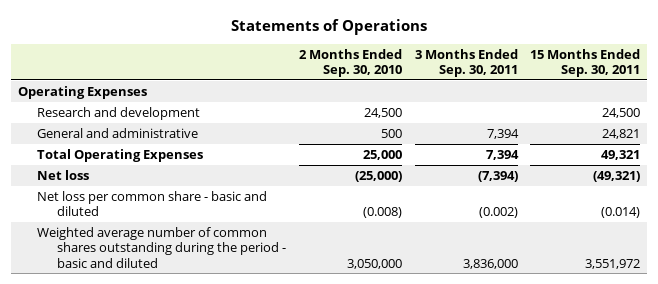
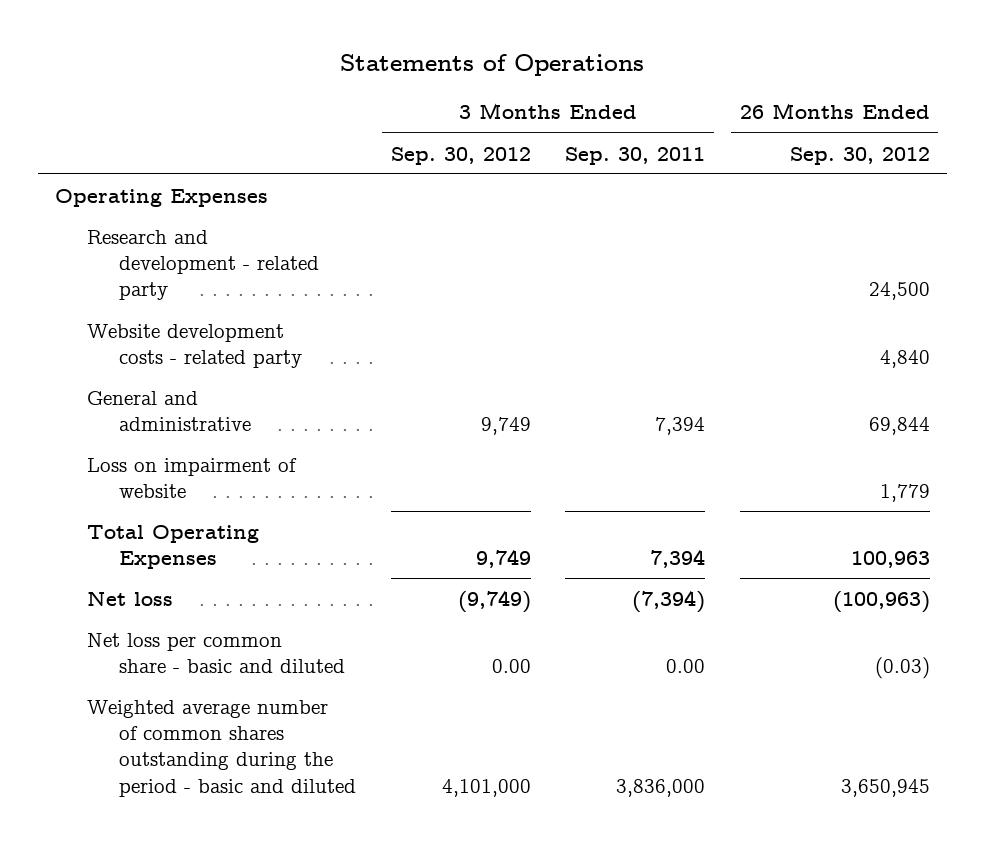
- | 2 Months Ended Sep. 30, 2010 | 3 Months Ended Sep. 30, 2011 | 15 Months Ended Sep. 30, 2011
+ | 3 Months Ended Sep. 30, 2012 | 3 Months Ended Sep. 30, 2011 | 26 Months Ended Sep. 30, 2012
- Research and development | 24,500 | | 24,500
+ Research and development - related party | | | 24,500
+ Website development costs - related party | | | 4,840
+ Loss on impairment of website | | | 1,779
- Net loss per common share - basic and diluted | (0.008) | (0.002) | (0.014)
+ Net loss per common share - basic and diluted | 0.00 | 0.00 | (0.03)

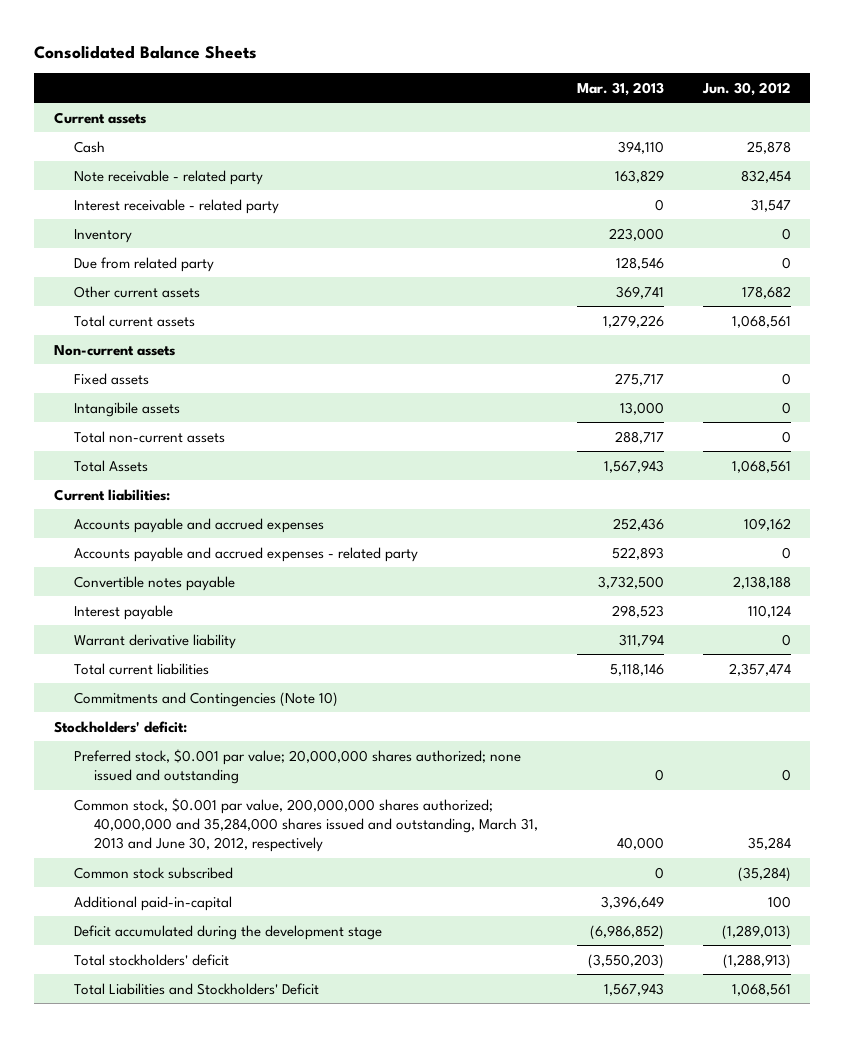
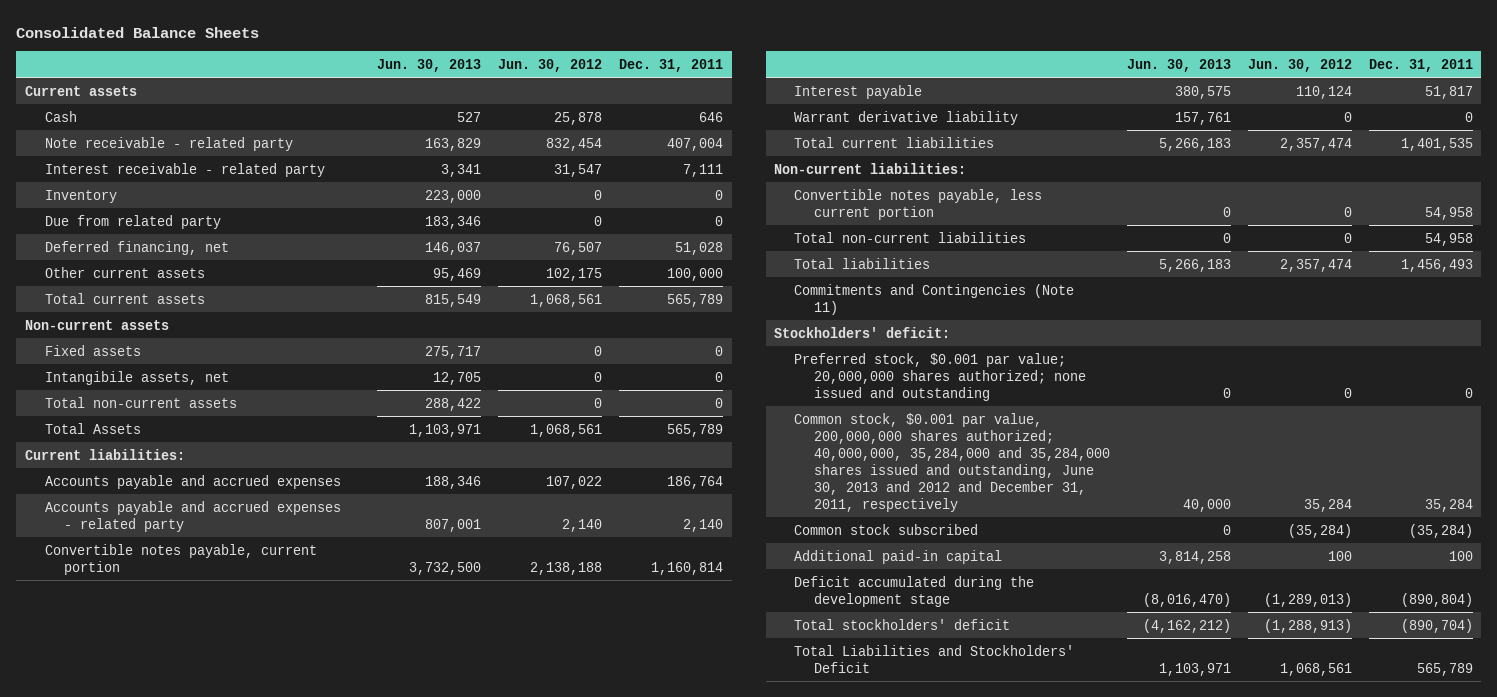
- | Mar. 31, 2013 | Jun. 30, 2012
+ | Jun. 30, 2013 | Jun. 30, 2012 | Dec. 31, 2011
- Other current assets | 369,741 | 178,682
+ Deferred financing, net | 146,037 | 76,507 | 51,028
+ Other current assets | 95,469 | 102,175 | 100,000
- Intangibile assets | 13,000 | 0
+ Intangibile assets, net | 12,705 | 0 | 0
- Accounts payable and accrued expenses | 252,436 | 109,162
- Accounts payable and accrued expenses - related party | 522,893 | 0
- Convertible notes payable | 3,732,500 | 2,138,188
+ Accounts payable and accrued expenses | 188,346 | 107,022 | 186,764
+ Accounts payable and accrued expenses - related party | 807,001 | 2,140 | 2,140
+ Convertible notes payable, current portion | 3,732,500 | 2,138,188 | 1,160,814
- Commitments and Contingencies (Note 10)
+ Non-current liabilities:
+ Convertible notes payable, less current portion | 0 | 0 | 54,958
+ Total non-current liabilities | 0 | 0 | 54,958
+ Total liabilities | 5,266,183 | 2,357,474 | 1,456,493
+ Commitments and Contingencies (Note 11)
- Common stock, $0.001 par value, 200,000,000 shares authorized; 40,000,000 and 35,284,000 shares issued and outstanding, March 31, 2013 and June 30, 2012, respectively | 40,000 | 35,284
+ Common stock, $0.001 par value, 200,000,000 shares authorized; 40,000,000, 35,284,000 and 35,284,000 shares issued and outstanding, June 30, 2013 and 2012 and December 31, 2011, respectively | 40,000 | 35,284 | 35,284
- Additional paid-in-capital | 3,396,649 | 100
+ Additional paid-in capital | 3,814,258 | 100 | 100

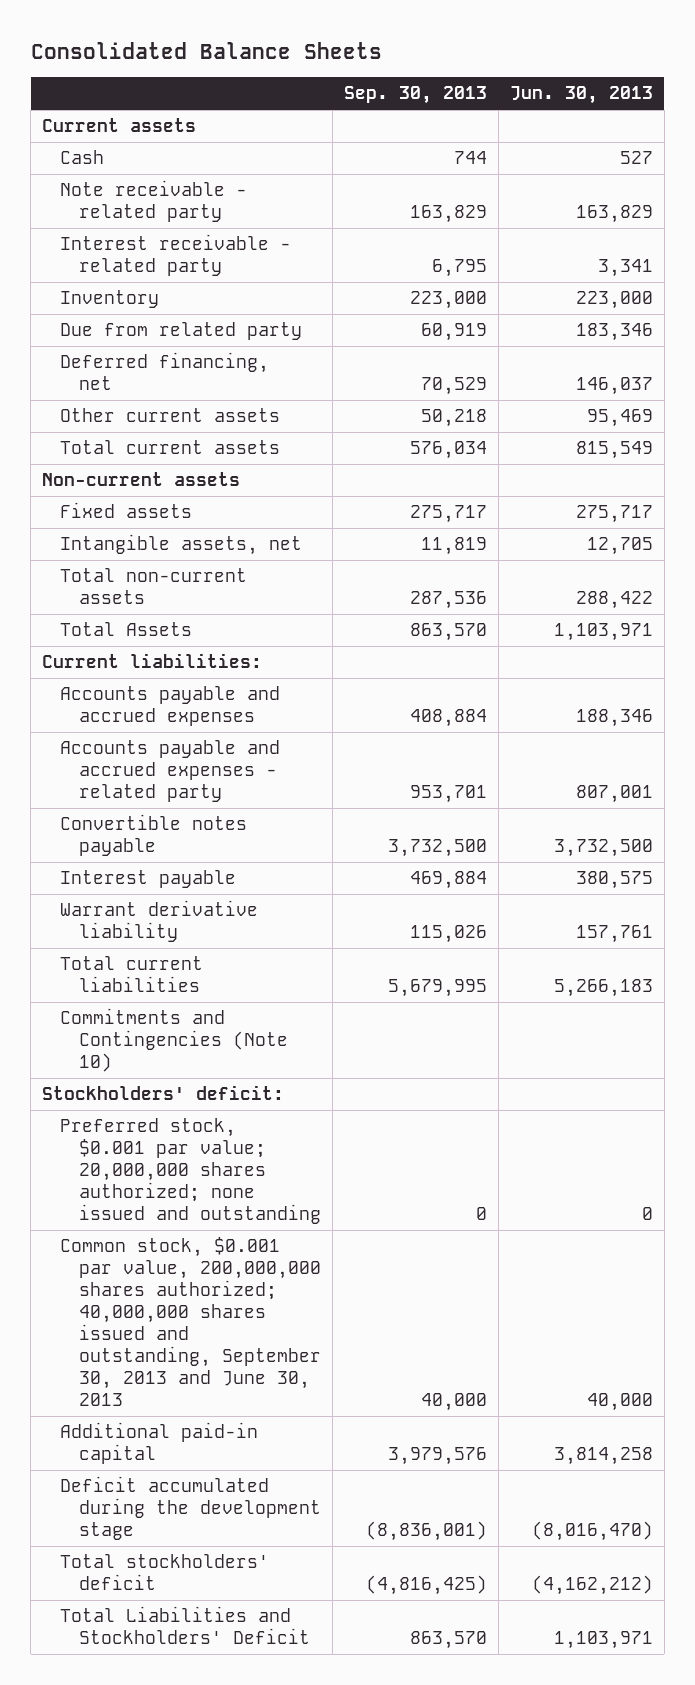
- | Jun. 30, 2013 | Jun. 30, 2012 | Dec. 31, 2011
+ | Sep. 30, 2013 | Jun. 30, 2013
- Intangibile assets, net | 12,705 | 0 | 0
+ Intangible assets, net | 11,819 | 12,705
- Convertible notes payable, current portion | 3,732,500 | 2,138,188 | 1,160,814
+ Convertible notes payable | 3,732,500 | 3,732,500
- Non-current liabilities:
- Convertible notes payable, less current portion | 0 | 0 | 54,958
- Total non-current liabilities | 0 | 0 | 54,958
- Total liabilities | 5,266,183 | 2,357,474 | 1,456,493
- Commitments and Contingencies (Note 11)
+ Commitments and Contingencies (Note 10)
- Common stock, $0.001 par value, 200,000,000 shares authorized; 40,000,000, 35,284,000 and 35,284,000 shares issued and outstanding, June 30, 2013 and 2012 and December 31, 2011, respectively | 40,000 | 35,284 | 35,284
- Common stock subscribed | 0 | (35,284) | (35,284)
+ Common stock, $0.001 par value, 200,000,000 shares authorized; 40,000,000 shares issued and outstanding, September 30, 2013 and June 30, 2013 | 40,000 | 40,000

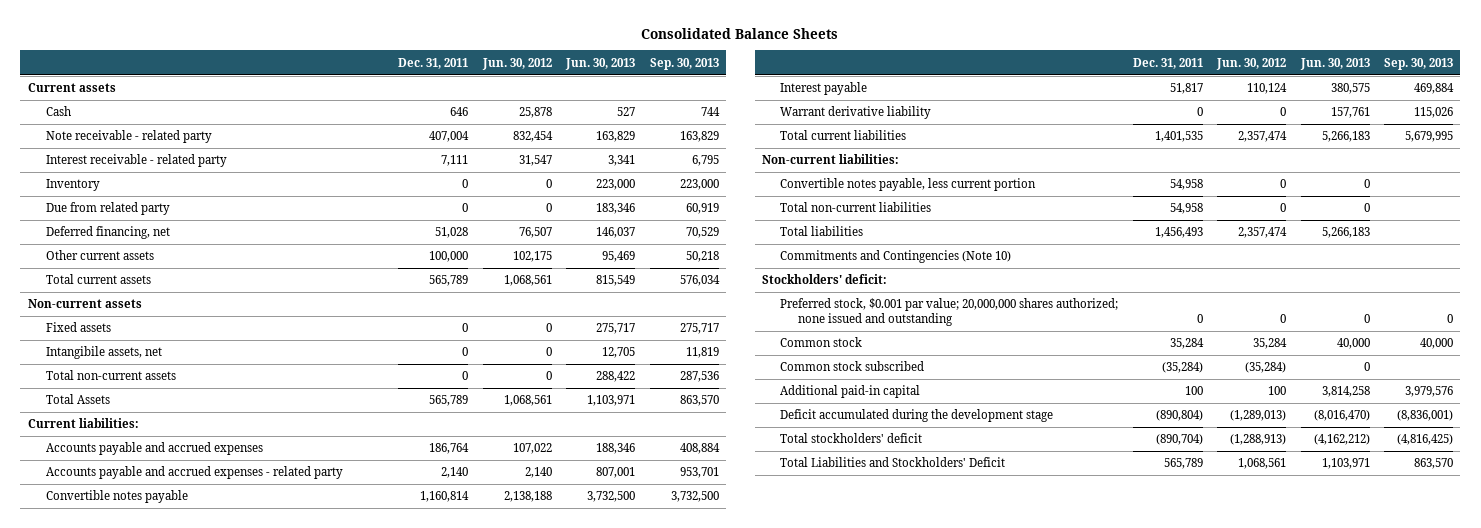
- | Sep. 30, 2013 | Jun. 30, 2013
+ | Dec. 31, 2011 | Jun. 30, 2012 | Jun. 30, 2013 | Sep. 30, 2013
- Intangible assets, net | 11,819 | 12,705
+ Intangibile assets, net | 0 | 0 | 12,705 | 11,819
+ Non-current liabilities:
+ Convertible notes payable, less current portion | 54,958 | 0 | 0 |
+ Total non-current liabilities | 54,958 | 0 | 0 |
+ Total liabilities | 1,456,493 | 2,357,474 | 5,266,183 |
- Common stock, $0.001 par value, 200,000,000 shares authorized; 40,000,000 shares issued and outstanding, September 30, 2013 and June 30, 2013 | 40,000 | 40,000
+ Common stock | 35,284 | 35,284 | 40,000 | 40,000
+ Common stock subscribed | (35,284) | (35,284) | 0 |

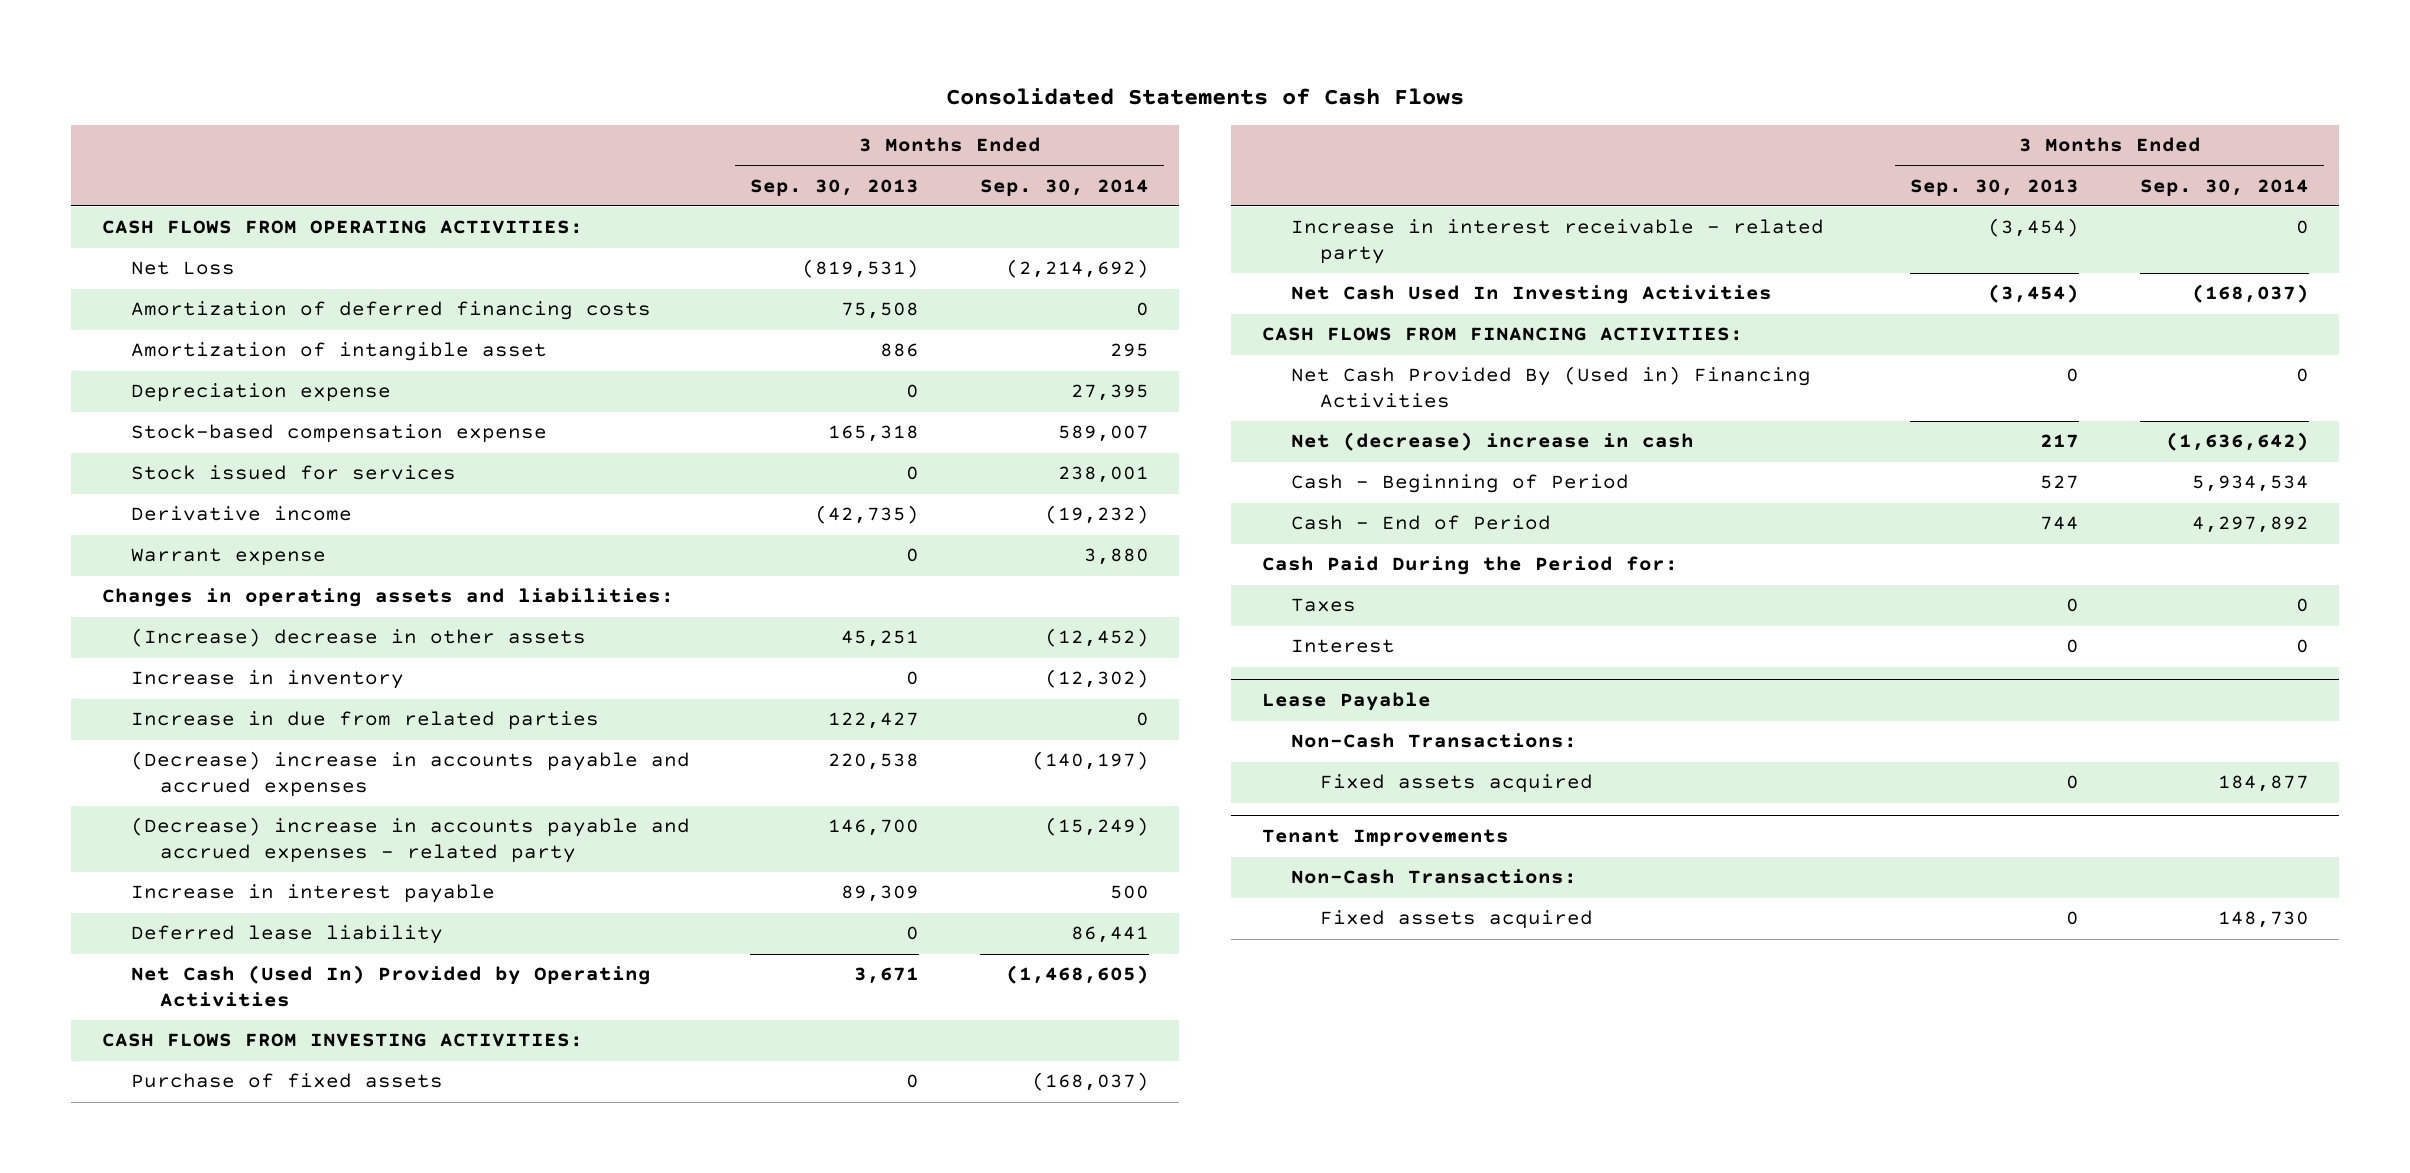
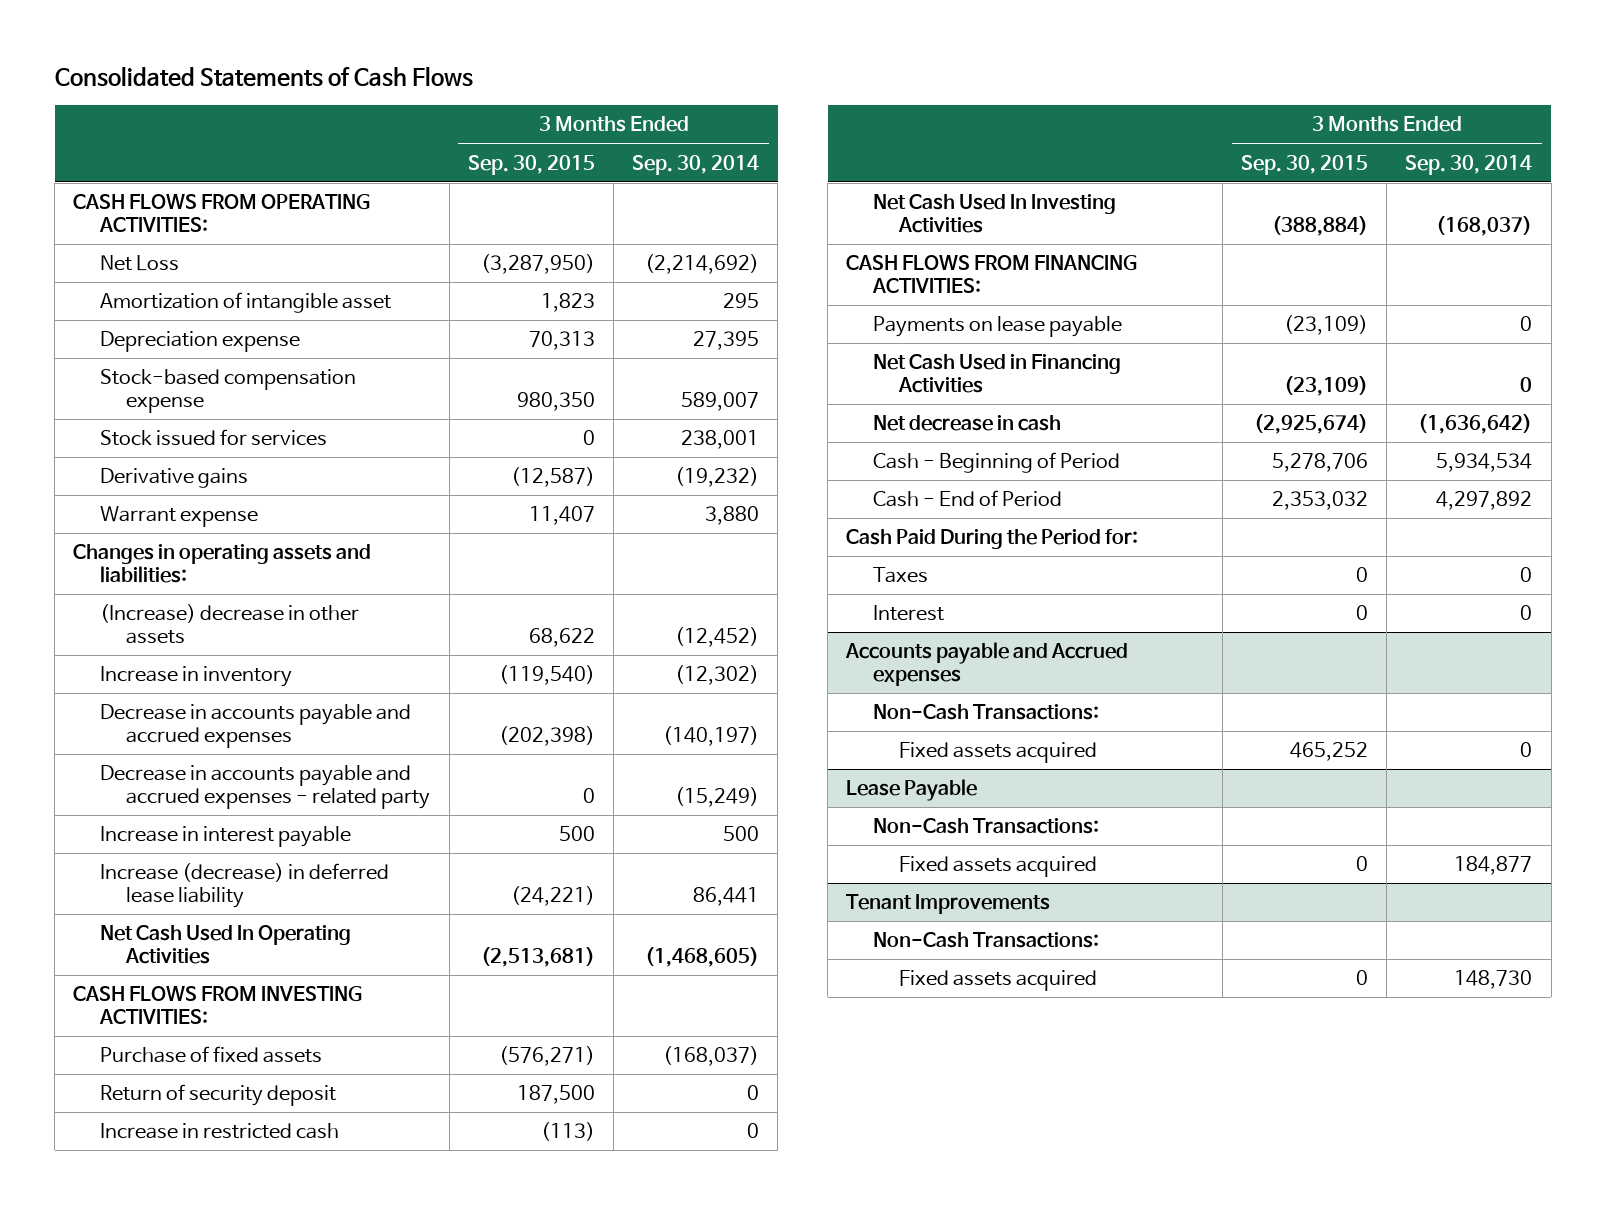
- | 3 Months Ended Sep. 30, 2013 | 3 Months Ended Sep. 30, 2014
+ | 3 Months Ended Sep. 30, 2015 | 3 Months Ended Sep. 30, 2014
- Amortization of deferred financing costs | 75,508 | 0
- Derivative income | (42,735) | (19,232)
+ Derivative gains | (12,587) | (19,232)
- Increase in due from related parties | 122,427 | 0
- (Decrease) increase in accounts payable and accrued expenses | 220,538 | (140,197)
- (Decrease) increase in accounts payable and accrued expenses - related party | 146,700 | (15,249)
+ Decrease in accounts payable and accrued expenses | (202,398) | (140,197)
+ Decrease in accounts payable and accrued expenses - related party | 0 | (15,249)
- Deferred lease liability | 0 | 86,441
- Net Cash (Used In) Provided by Operating Activities | 3,671 | (1,468,605)
+ Increase (decrease) in deferred lease liability | (24,221) | 86,441
+ Net Cash Used In Operating Activities | (2,513,681) | (1,468,605)
- Increase in interest receivable - related party | (3,454) | 0
+ Return of security deposit | 187,500 | 0
+ Increase in restricted cash | (113) | 0
- Net Cash Provided By (Used in) Financing Activities | 0 | 0
- Net (decrease) increase in cash | 217 | (1,636,642)
+ Payments on lease payable | (23,109) | 0
+ Net Cash Used in Financing Activities | (23,109) | 0
+ Net decrease in cash | (2,925,674) | (1,636,642)
+ Accounts payable and Accrued expenses
+ Non-Cash Transactions:
+ Fixed assets acquired | 465,252 | 0

